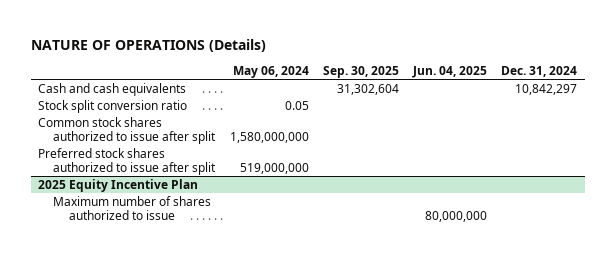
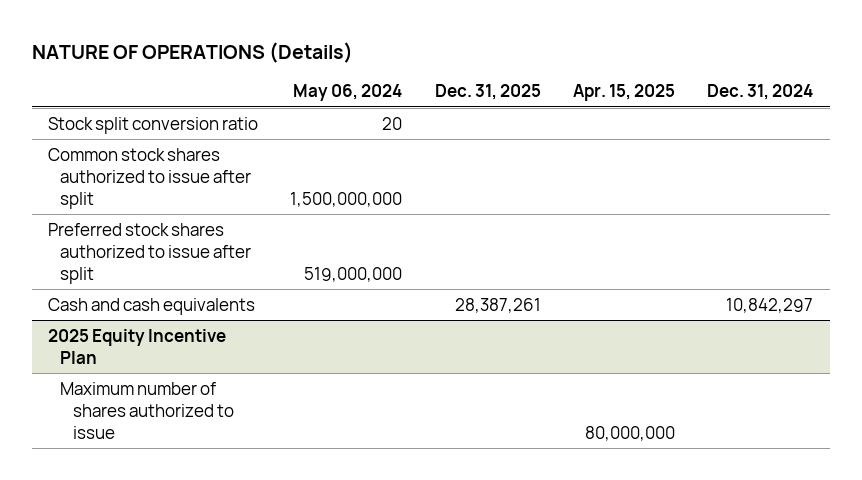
- | May 06, 2024 | Sep. 30, 2025 | Jun. 04, 2025 | Dec. 31, 2024
+ | May 06, 2024 | Dec. 31, 2025 | Apr. 15, 2025 | Dec. 31, 2024
- Stock split conversion ratio | 0.05 | | |
- Common stock shares authorized to issue after split | 1,580,000,000 | | |
+ Stock split conversion ratio | 20 | | |
+ Common stock shares authorized to issue after split | 1,500,000,000 | | |
moved down: Cash and cash equivalents | | 28,387,261 | | 10,842,297

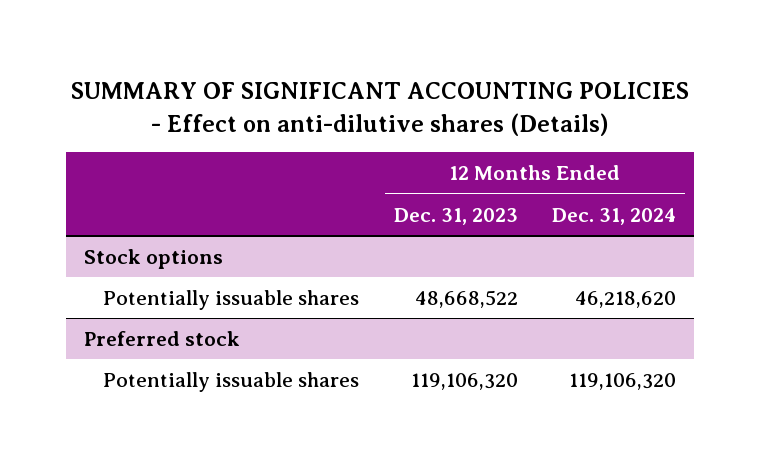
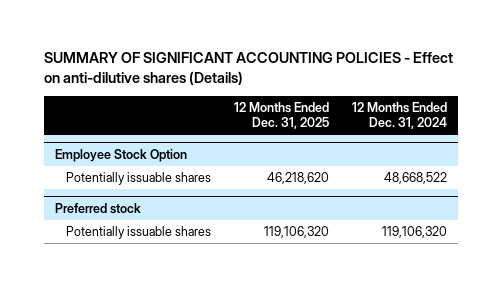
- | 12 Months Ended Dec. 31, 2023 | 12 Months Ended Dec. 31, 2024
+ | 12 Months Ended Dec. 31, 2025 | 12 Months Ended Dec. 31, 2024
- Stock options
- Potentially issuable shares | 48,668,522 | 46,218,620
+ Employee Stock Option
+ Potentially issuable shares | 46,218,620 | 48,668,522

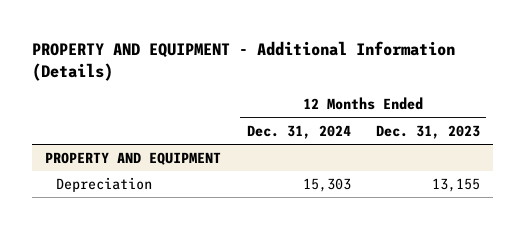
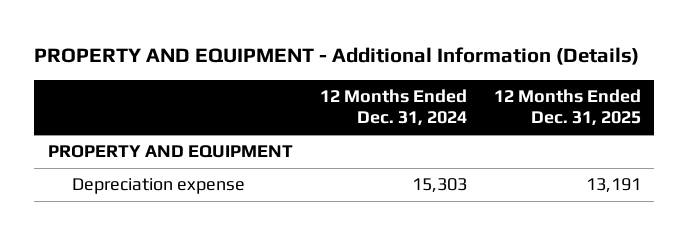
- | 12 Months Ended Dec. 31, 2024 | 12 Months Ended Dec. 31, 2023
+ | 12 Months Ended Dec. 31, 2024 | 12 Months Ended Dec. 31, 2025
- Depreciation | 15,303 | 13,155
+ Depreciation expense | 15,303 | 13,191

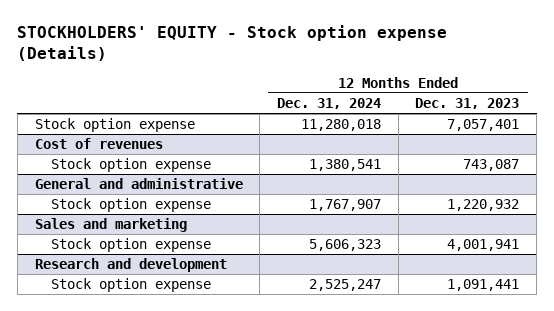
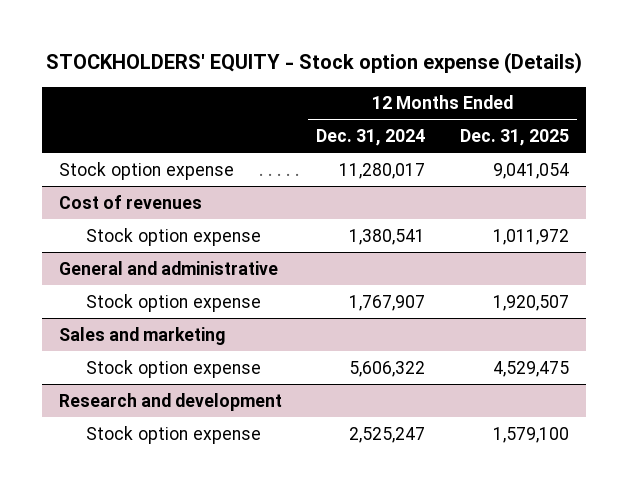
- | 12 Months Ended Dec. 31, 2024 | 12 Months Ended Dec. 31, 2023
+ | 12 Months Ended Dec. 31, 2024 | 12 Months Ended Dec. 31, 2025
- Stock option expense | 11,280,018 | 7,057,401
+ Stock option expense | 11,280,017 | 9,041,054
@ Sales and marketing
- Stock option expense | 5,606,323 | 4,001,941
+ Stock option expense | 5,606,322 | 4,529,475

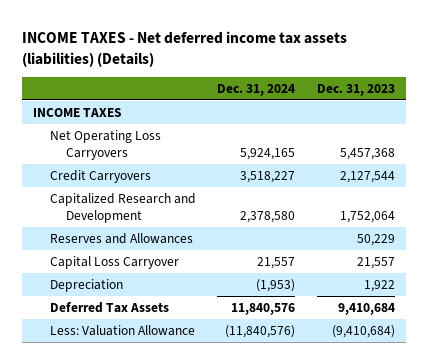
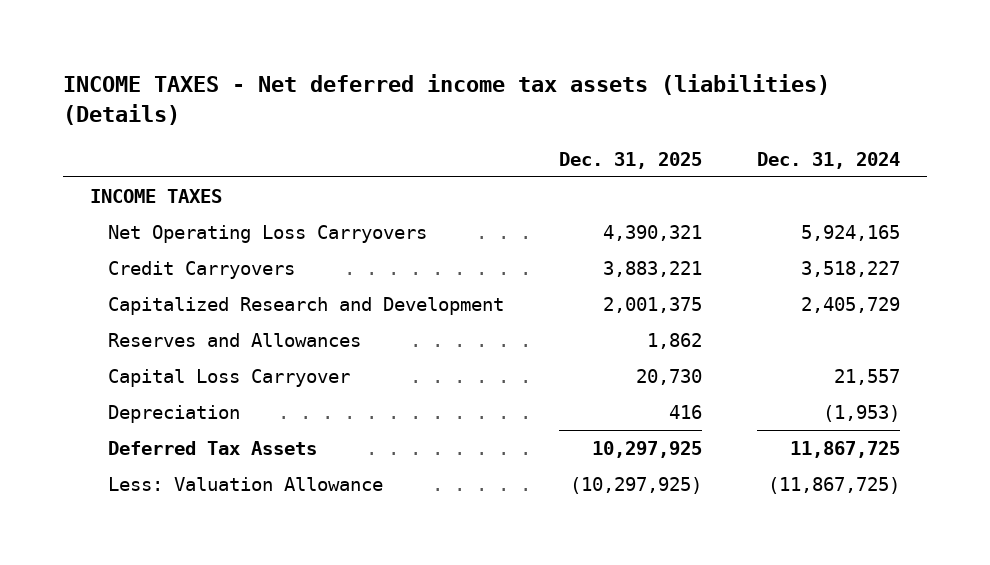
- | Dec. 31, 2024 | Dec. 31, 2023
+ | Dec. 31, 2025 | Dec. 31, 2024
- Capitalized Research and Development | 2,378,580 | 1,752,064
+ Capitalized Research and Development | 2,001,375 | 2,405,729
- Deferred Tax Assets | 11,840,576 | 9,410,684
- Less: Valuation Allowance | (11,840,576) | (9,410,684)
+ Deferred Tax Assets | 10,297,925 | 11,867,725
+ Less: Valuation Allowance | (10,297,925) | (11,867,725)

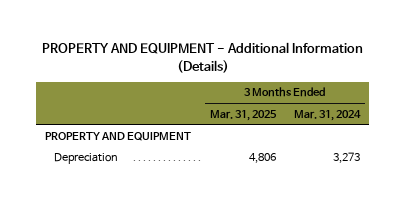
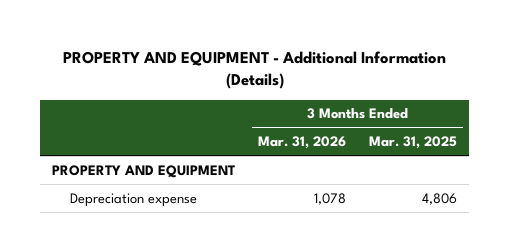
- | 3 Months Ended Mar. 31, 2025 | 3 Months Ended Mar. 31, 2024
+ | 3 Months Ended Mar. 31, 2026 | 3 Months Ended Mar. 31, 2025
- Depreciation | 4,806 | 3,273
+ Depreciation expense | 1,078 | 4,806

